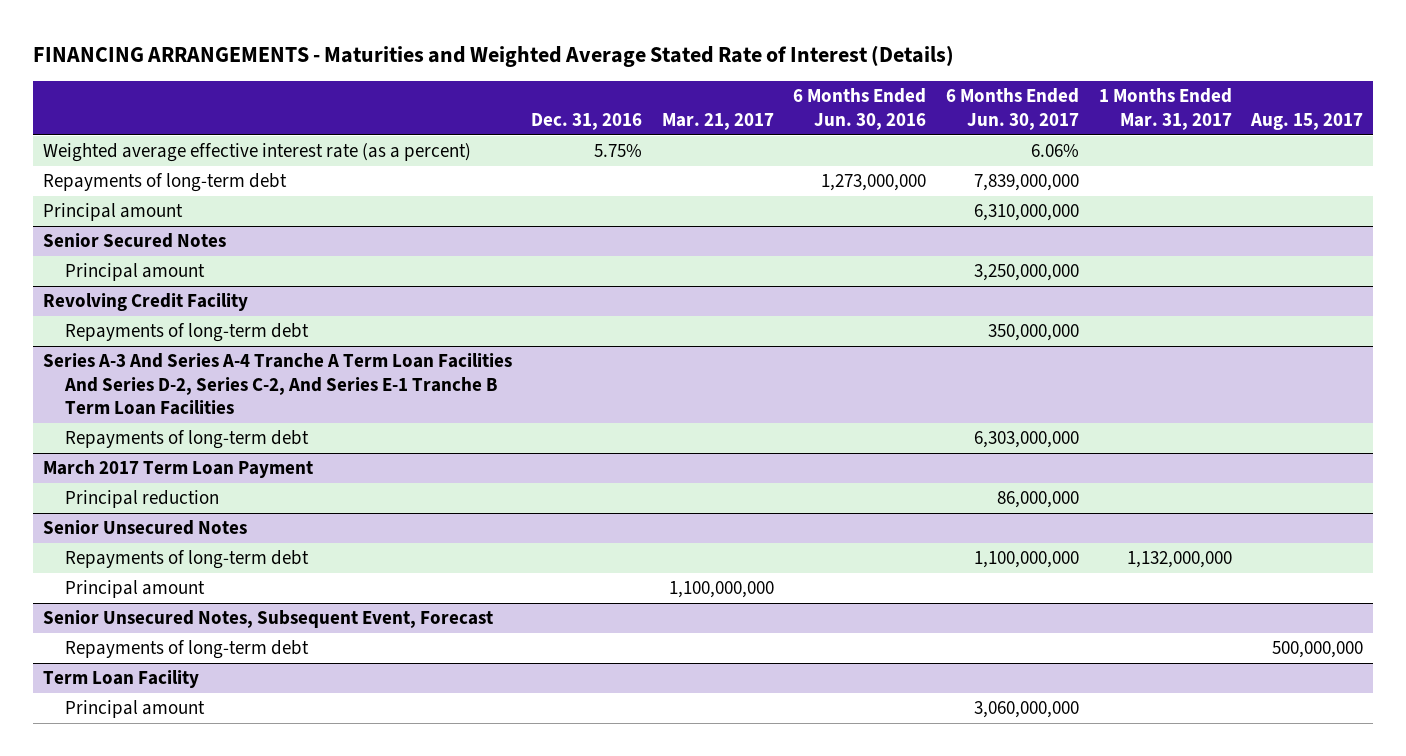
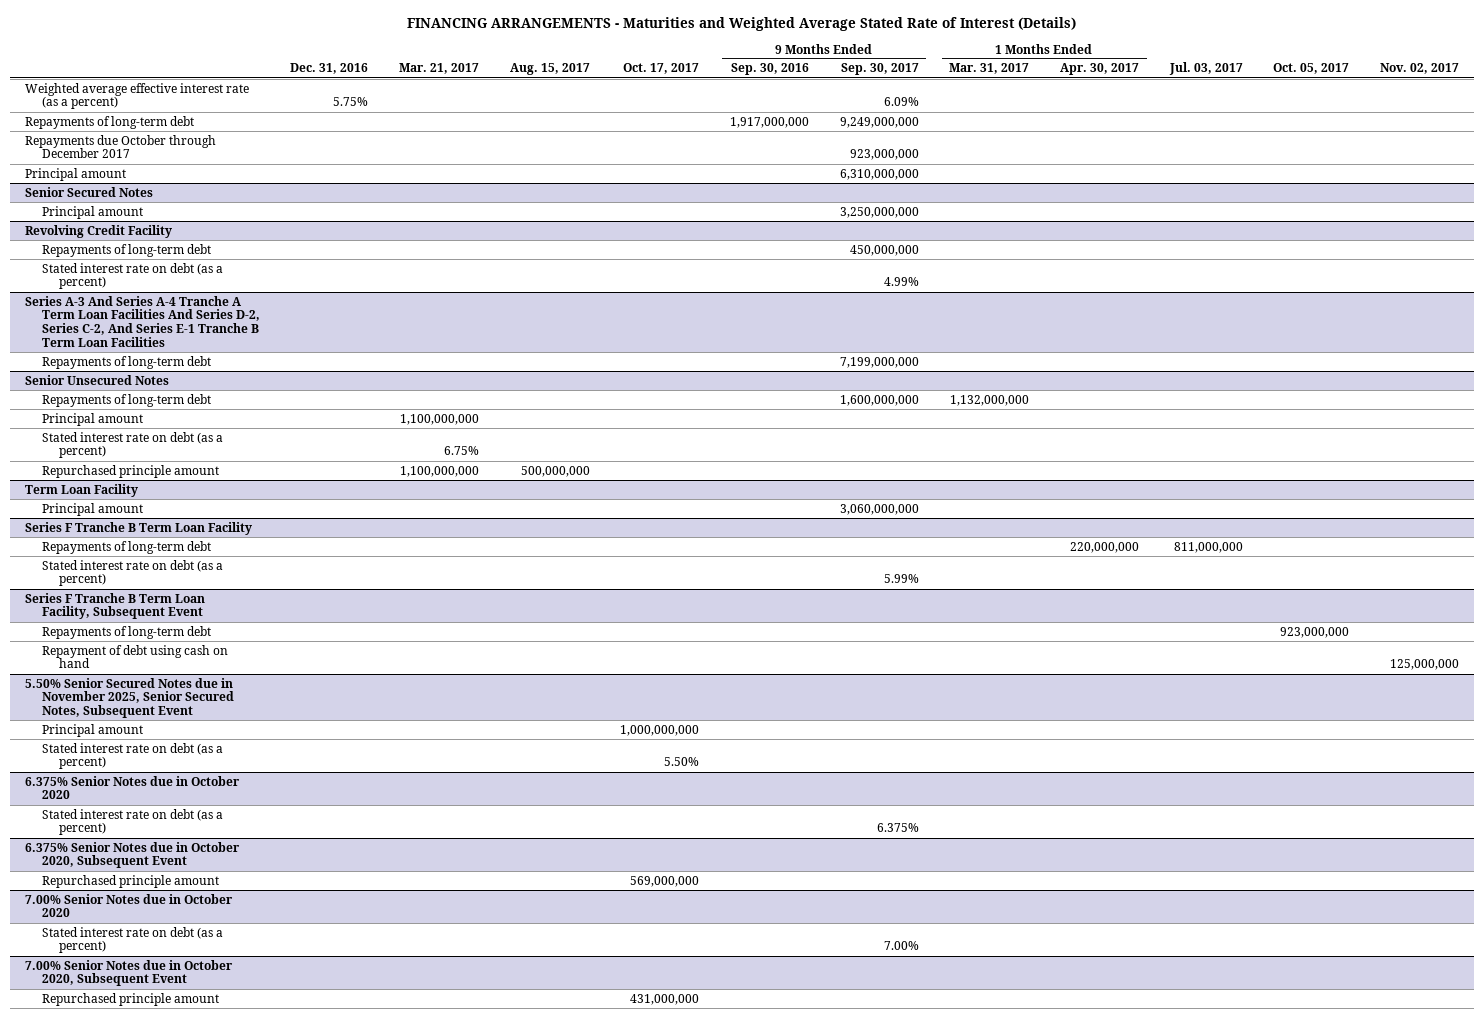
- | Dec. 31, 2016 | Mar. 21, 2017 | 6 Months Ended Jun. 30, 2016 | 6 Months Ended Jun. 30, 2017 | 1 Months Ended Mar. 31, 2017 | Aug. 15, 2017
+ | Dec. 31, 2016 | Mar. 21, 2017 | Aug. 15, 2017 | Oct. 17, 2017 | 9 Months Ended Sep. 30, 2016 | 9 Months Ended Sep. 30, 2017 | 1 Months Ended Mar. 31, 2017 | 1 Months Ended Apr. 30, 2017 | Jul. 03, 2017 | Oct. 05, 2017 | Nov. 02, 2017
+ Repayments due October through December 2017 | | | | | | 923,000,000 | | | | |
@ Revolving Credit Facility
+ Stated interest rate on debt (as a percent) | | | | | | 4.99% | | | | |
- March 2017 Term Loan Payment
- Principal reduction | | | | 86,000,000 | |
- Senior Unsecured Notes, Subsequent Event, Forecast
- Repayments of long-term debt | | | | | | 500,000,000
@ Senior Unsecured Notes
+ Stated interest rate on debt (as a percent) | | 6.75% | | | | | | | | |
+ Repurchased principle amount | | 1,100,000,000 | 500,000,000 | | | | | | | |
+ Series F Tranche B Term Loan Facility
+ Repayments of long-term debt | | | | | | | | 220,000,000 | 811,000,000 | |
+ Stated interest rate on debt (as a percent) | | | | | | 5.99% | | | | |
+ Series F Tranche B Term Loan Facility, Subsequent Event
+ Repayments of long-term debt | | | | | | | | | | 923,000,000 |
+ Repayment of debt using cash on hand | | | | | | | | | | | 125,000,000
+ 5.50% Senior Secured Notes due in November 2025, Senior Secured Notes, Subsequent Event
+ Principal amount | | | | 1,000,000,000 | | | | | | |
+ Stated interest rate on debt (as a percent) | | | | 5.50% | | | | | | |
+ 6.375% Senior Notes due in October 2020
+ Stated interest rate on debt (as a percent) | | | | | | 6.375% | | | | |
+ 6.375% Senior Notes due in October 2020, Subsequent Event
+ Repurchased principle amount | | | | 569,000,000 | | | | | | |
+ 7.00% Senior Notes due in October 2020
+ Stated interest rate on debt (as a percent) | | | | | | 7.00% | | | | |
+ 7.00% Senior Notes due in October 2020, Subsequent Event
+ Repurchased principle amount | | | | 431,000,000 | | | | | | |

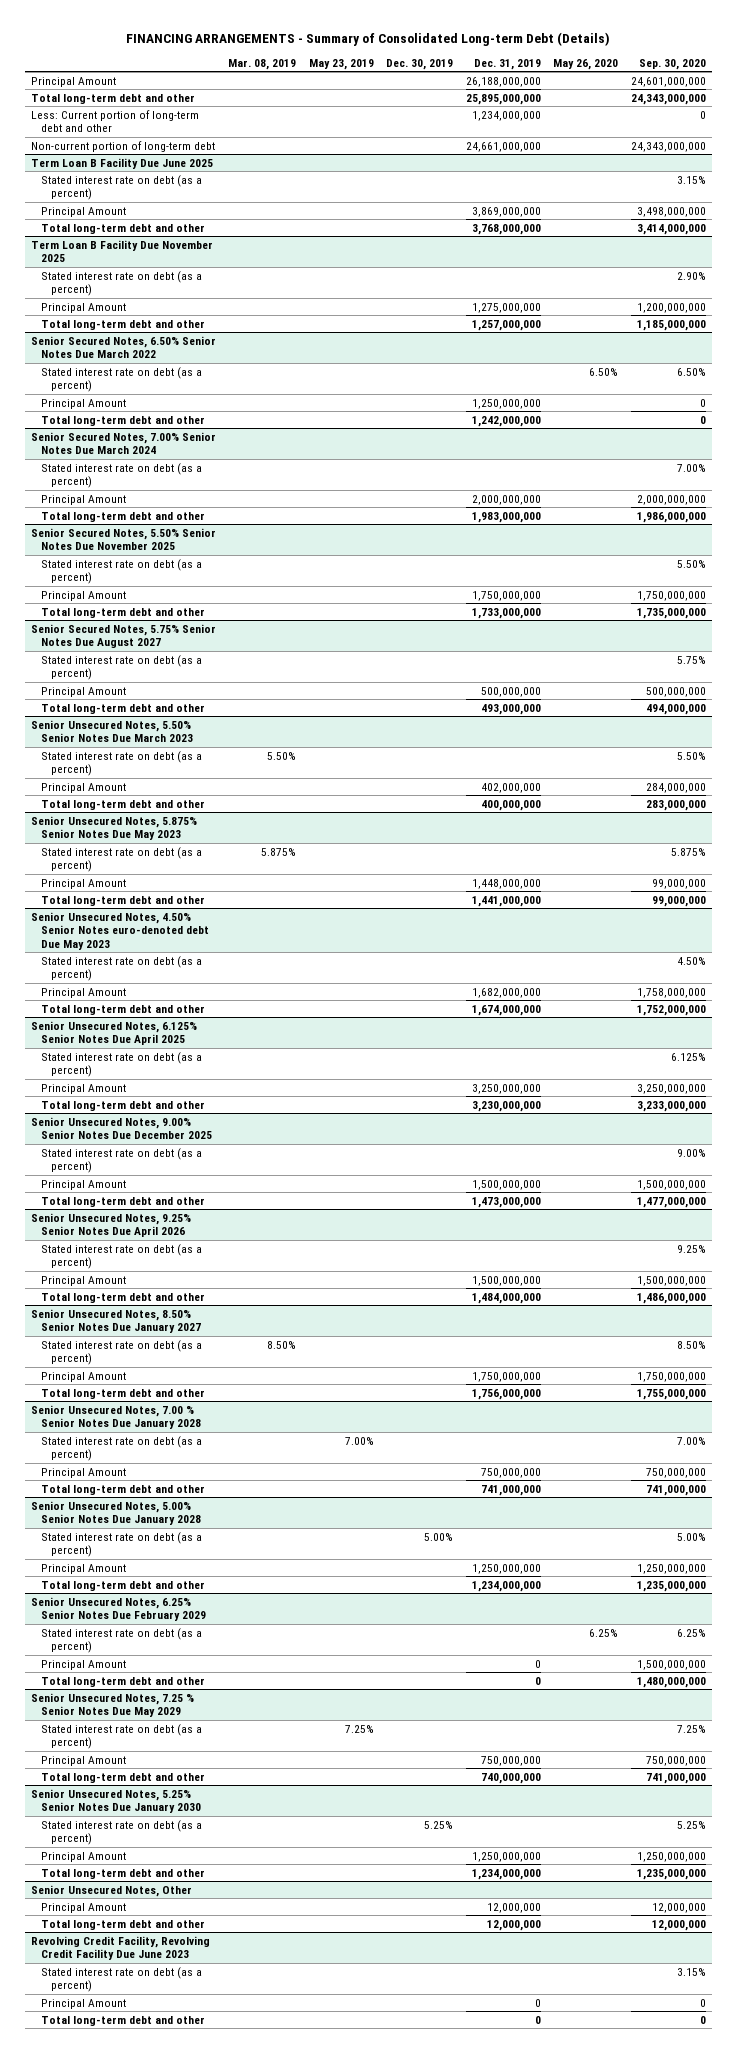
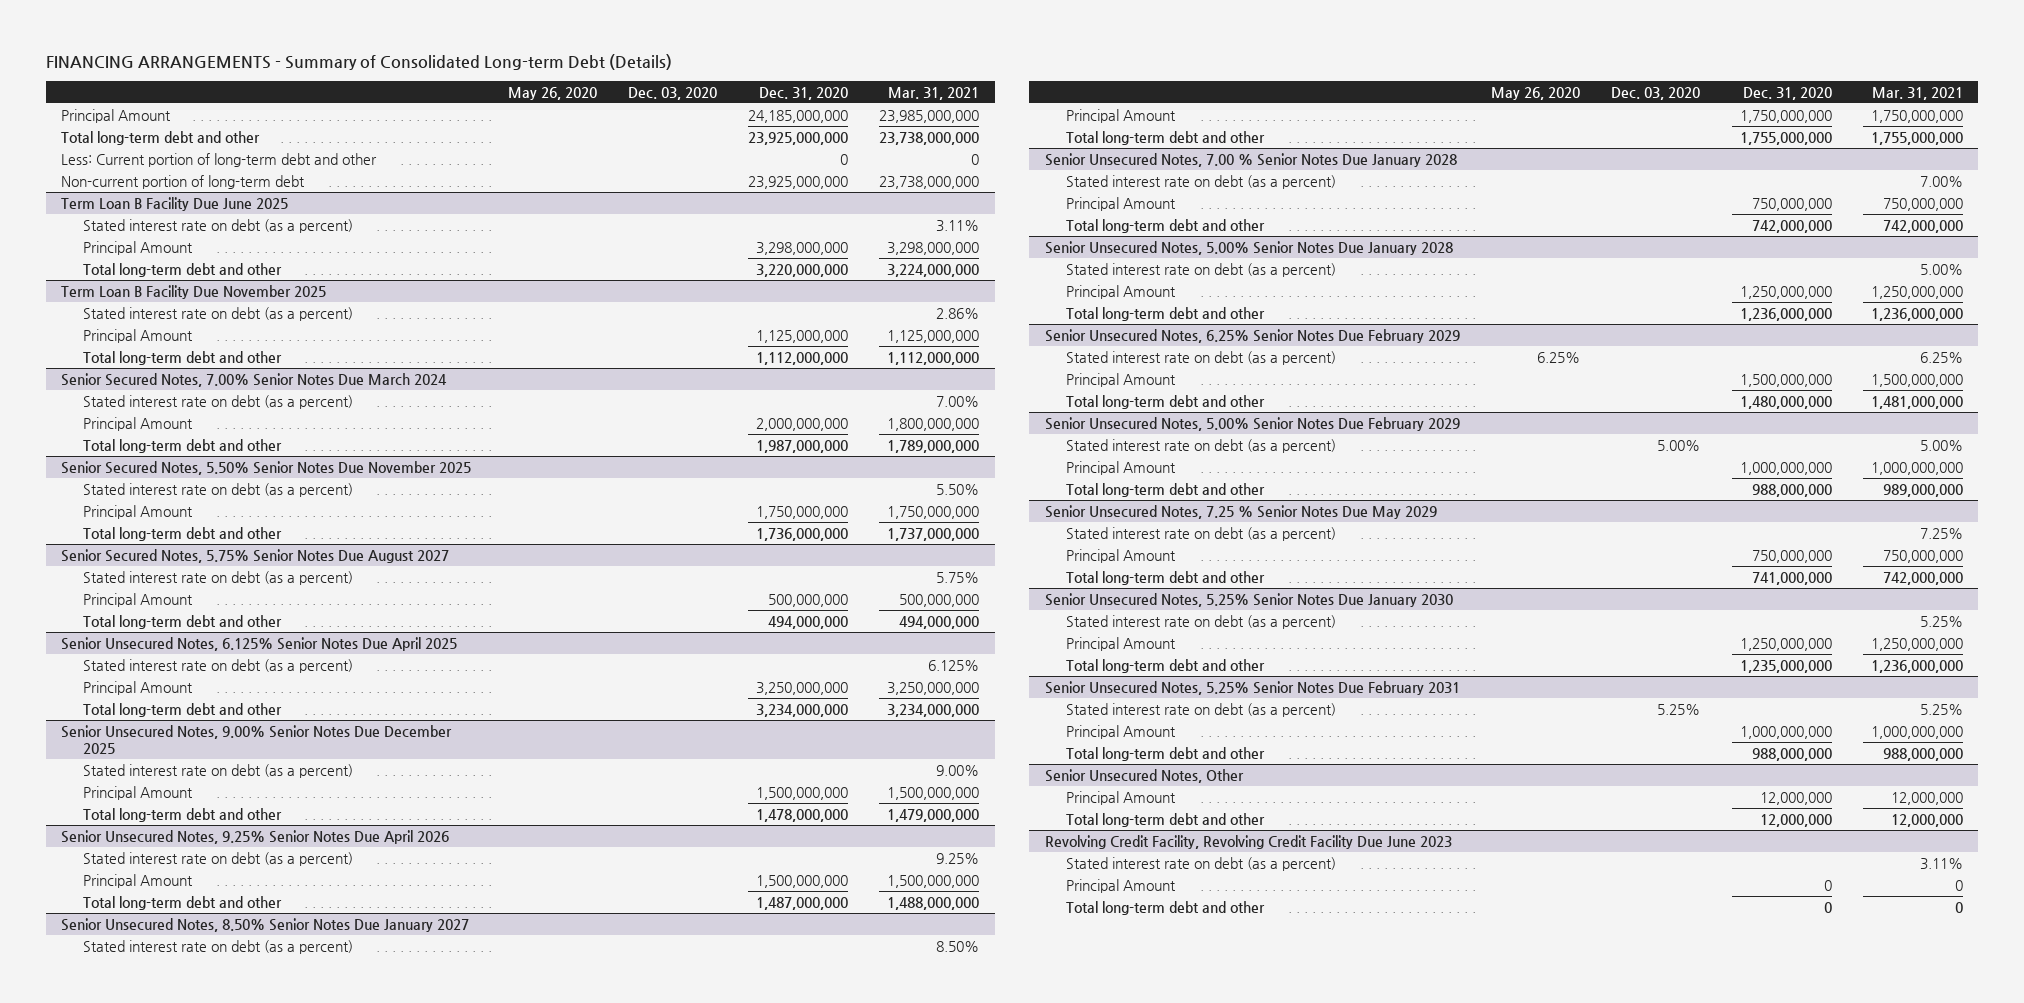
- | Mar. 08, 2019 | May 23, 2019 | Dec. 30, 2019 | Dec. 31, 2019 | May 26, 2020 | Sep. 30, 2020
+ | May 26, 2020 | Dec. 03, 2020 | Dec. 31, 2020 | Mar. 31, 2021
- Senior Secured Notes, 6.50% Senior Notes Due March 2022
- Stated interest rate on debt (as a percent) | | | | | 6.50% | 6.50%
- Principal Amount | | | | 1,250,000,000 | | 0
- Total long-term debt and other | | | | 1,242,000,000 | | 0
- Senior Unsecured Notes, 5.50% Senior Notes Due March 2023
- Stated interest rate on debt (as a percent) | 5.50% | | | | | 5.50%
- Principal Amount | | | | 402,000,000 | | 284,000,000
- Total long-term debt and other | | | | 400,000,000 | | 283,000,000
- Senior Unsecured Notes, 5.875% Senior Notes Due May 2023
- Stated interest rate on debt (as a percent) | 5.875% | | | | | 5.875%
- Principal Amount | | | | 1,448,000,000 | | 99,000,000
- Total long-term debt and other | | | | 1,441,000,000 | | 99,000,000
- Senior Unsecured Notes, 4.50% Senior Notes euro-denoted debt Due May 2023
- Stated interest rate on debt (as a percent) | | | | | | 4.50%
- Principal Amount | | | | 1,682,000,000 | | 1,758,000,000
- Total long-term debt and other | | | | 1,674,000,000 | | 1,752,000,000
+ Senior Unsecured Notes, 5.00% Senior Notes Due February 2029
+ Stated interest rate on debt (as a percent) | | 5.00% | | 5.00%
+ Principal Amount | | | 1,000,000,000 | 1,000,000,000
+ Total long-term debt and other | | | 988,000,000 | 989,000,000
+ Senior Unsecured Notes, 5.25% Senior Notes Due February 2031
+ Stated interest rate on debt (as a percent) | | 5.25% | | 5.25%
+ Principal Amount | | | 1,000,000,000 | 1,000,000,000
+ Total long-term debt and other | | | 988,000,000 | 988,000,000

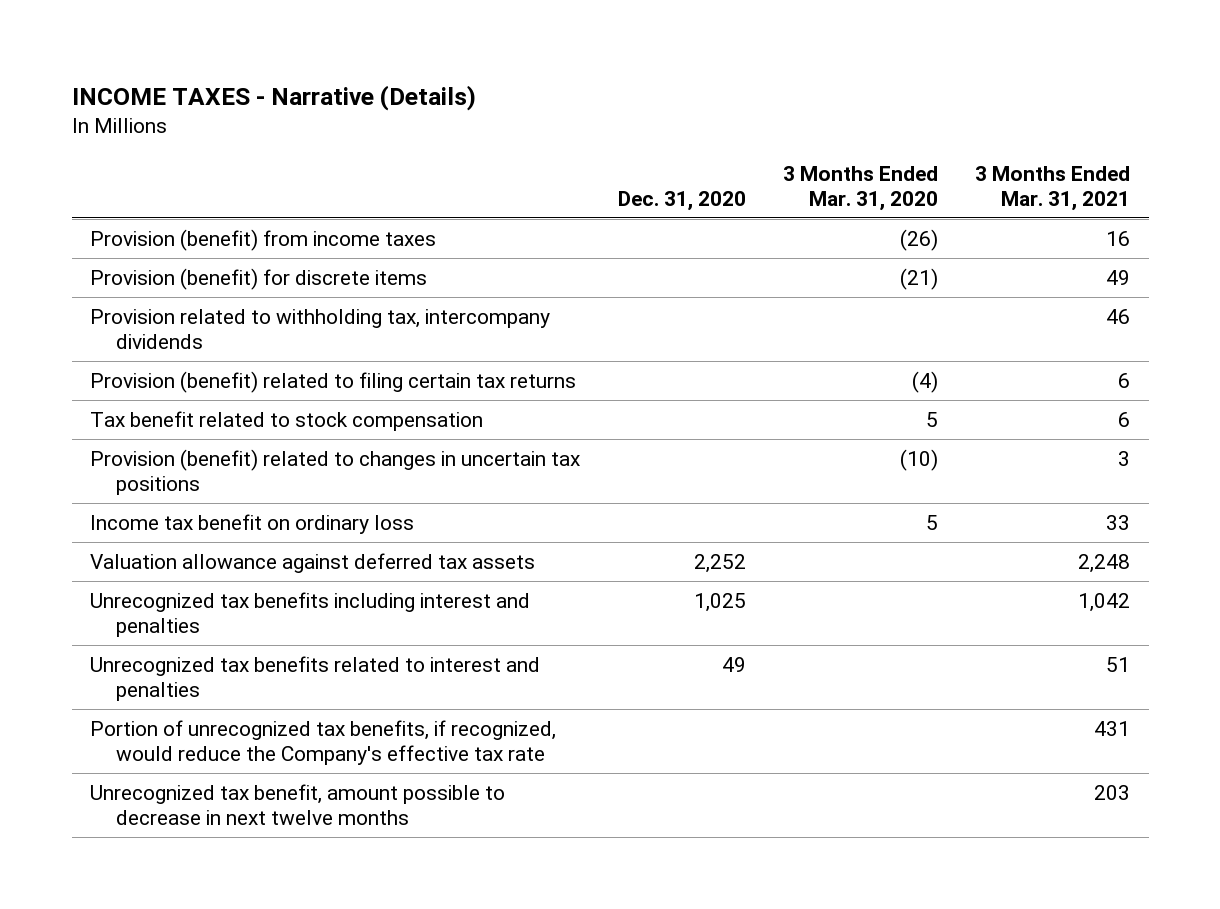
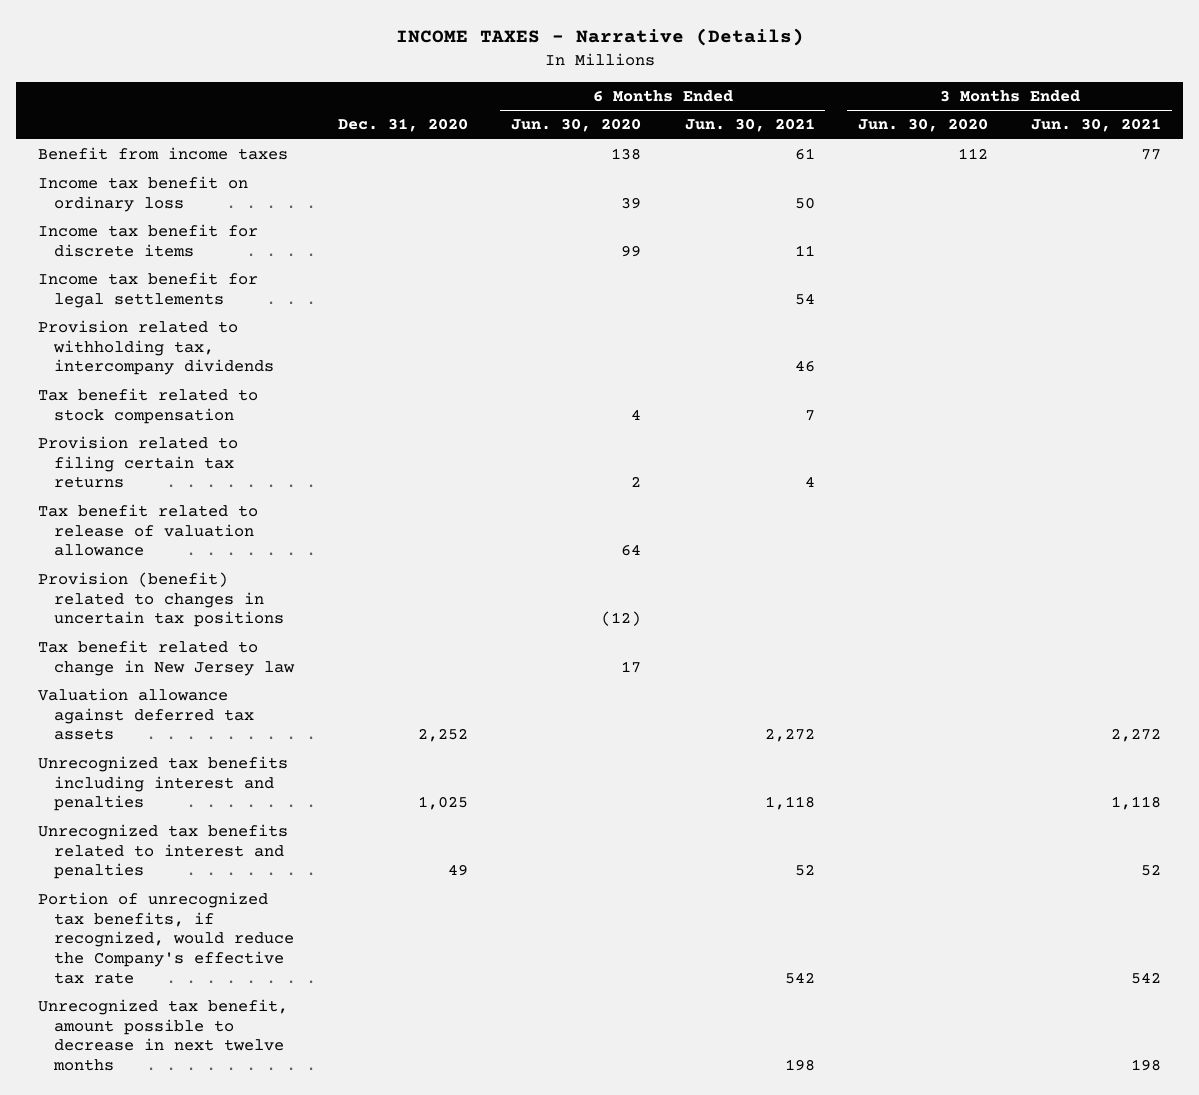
- | Dec. 31, 2020 | 3 Months Ended Mar. 31, 2020 | 3 Months Ended Mar. 31, 2021
+ | Dec. 31, 2020 | 6 Months Ended Jun. 30, 2020 | 6 Months Ended Jun. 30, 2021 | 3 Months Ended Jun. 30, 2020 | 3 Months Ended Jun. 30, 2021
- Provision (benefit) from income taxes | | (26) | 16
- Provision (benefit) for discrete items | | (21) | 49
+ Benefit from income taxes | | 138 | 61 | 112 | 77
moved up: Income tax benefit on ordinary loss | | 39 | 50 | |
+ Income tax benefit for discrete items | | 99 | 11 | |
+ Income tax benefit for legal settlements | | | 54 | |
- Provision (benefit) related to filing certain tax returns | | (4) | 6
+ Provision related to filing certain tax returns | | 2 | 4 | |
+ Tax benefit related to release of valuation allowance | | 64 | | |
+ Tax benefit related to change in New Jersey law | | 17 | | |

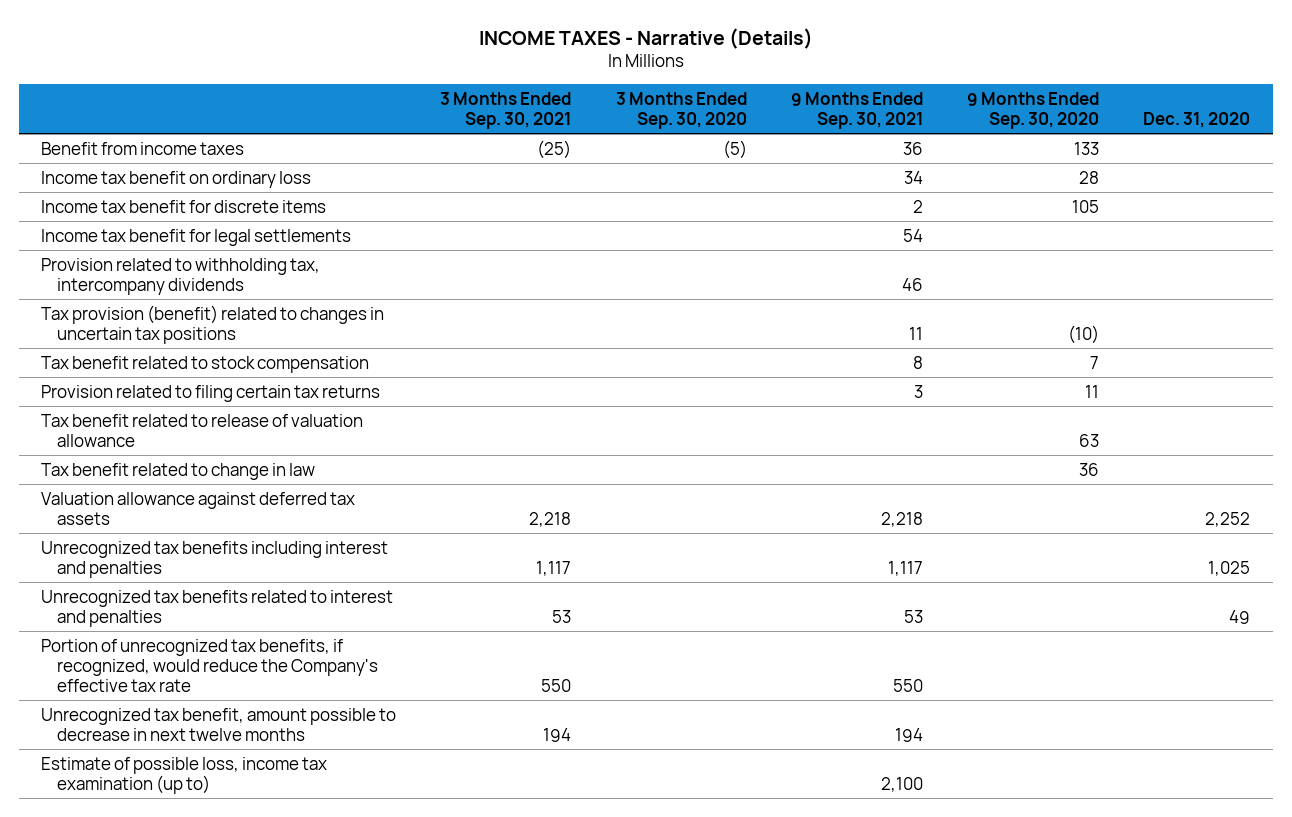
- | Dec. 31, 2020 | 6 Months Ended Jun. 30, 2020 | 6 Months Ended Jun. 30, 2021 | 3 Months Ended Jun. 30, 2020 | 3 Months Ended Jun. 30, 2021
+ | 3 Months Ended Sep. 30, 2021 | 3 Months Ended Sep. 30, 2020 | 9 Months Ended Sep. 30, 2021 | 9 Months Ended Sep. 30, 2020 | Dec. 31, 2020
+ Tax provision (benefit) related to changes in uncertain tax positions | | | 11 | (10) |
- Provision (benefit) related to changes in uncertain tax positions | | (12) | | |
- Tax benefit related to change in New Jersey law | | 17 | | |
+ Tax benefit related to change in law | | | | 36 |
+ Estimate of possible loss, income tax examination (up to) | | | 2,100 | |

